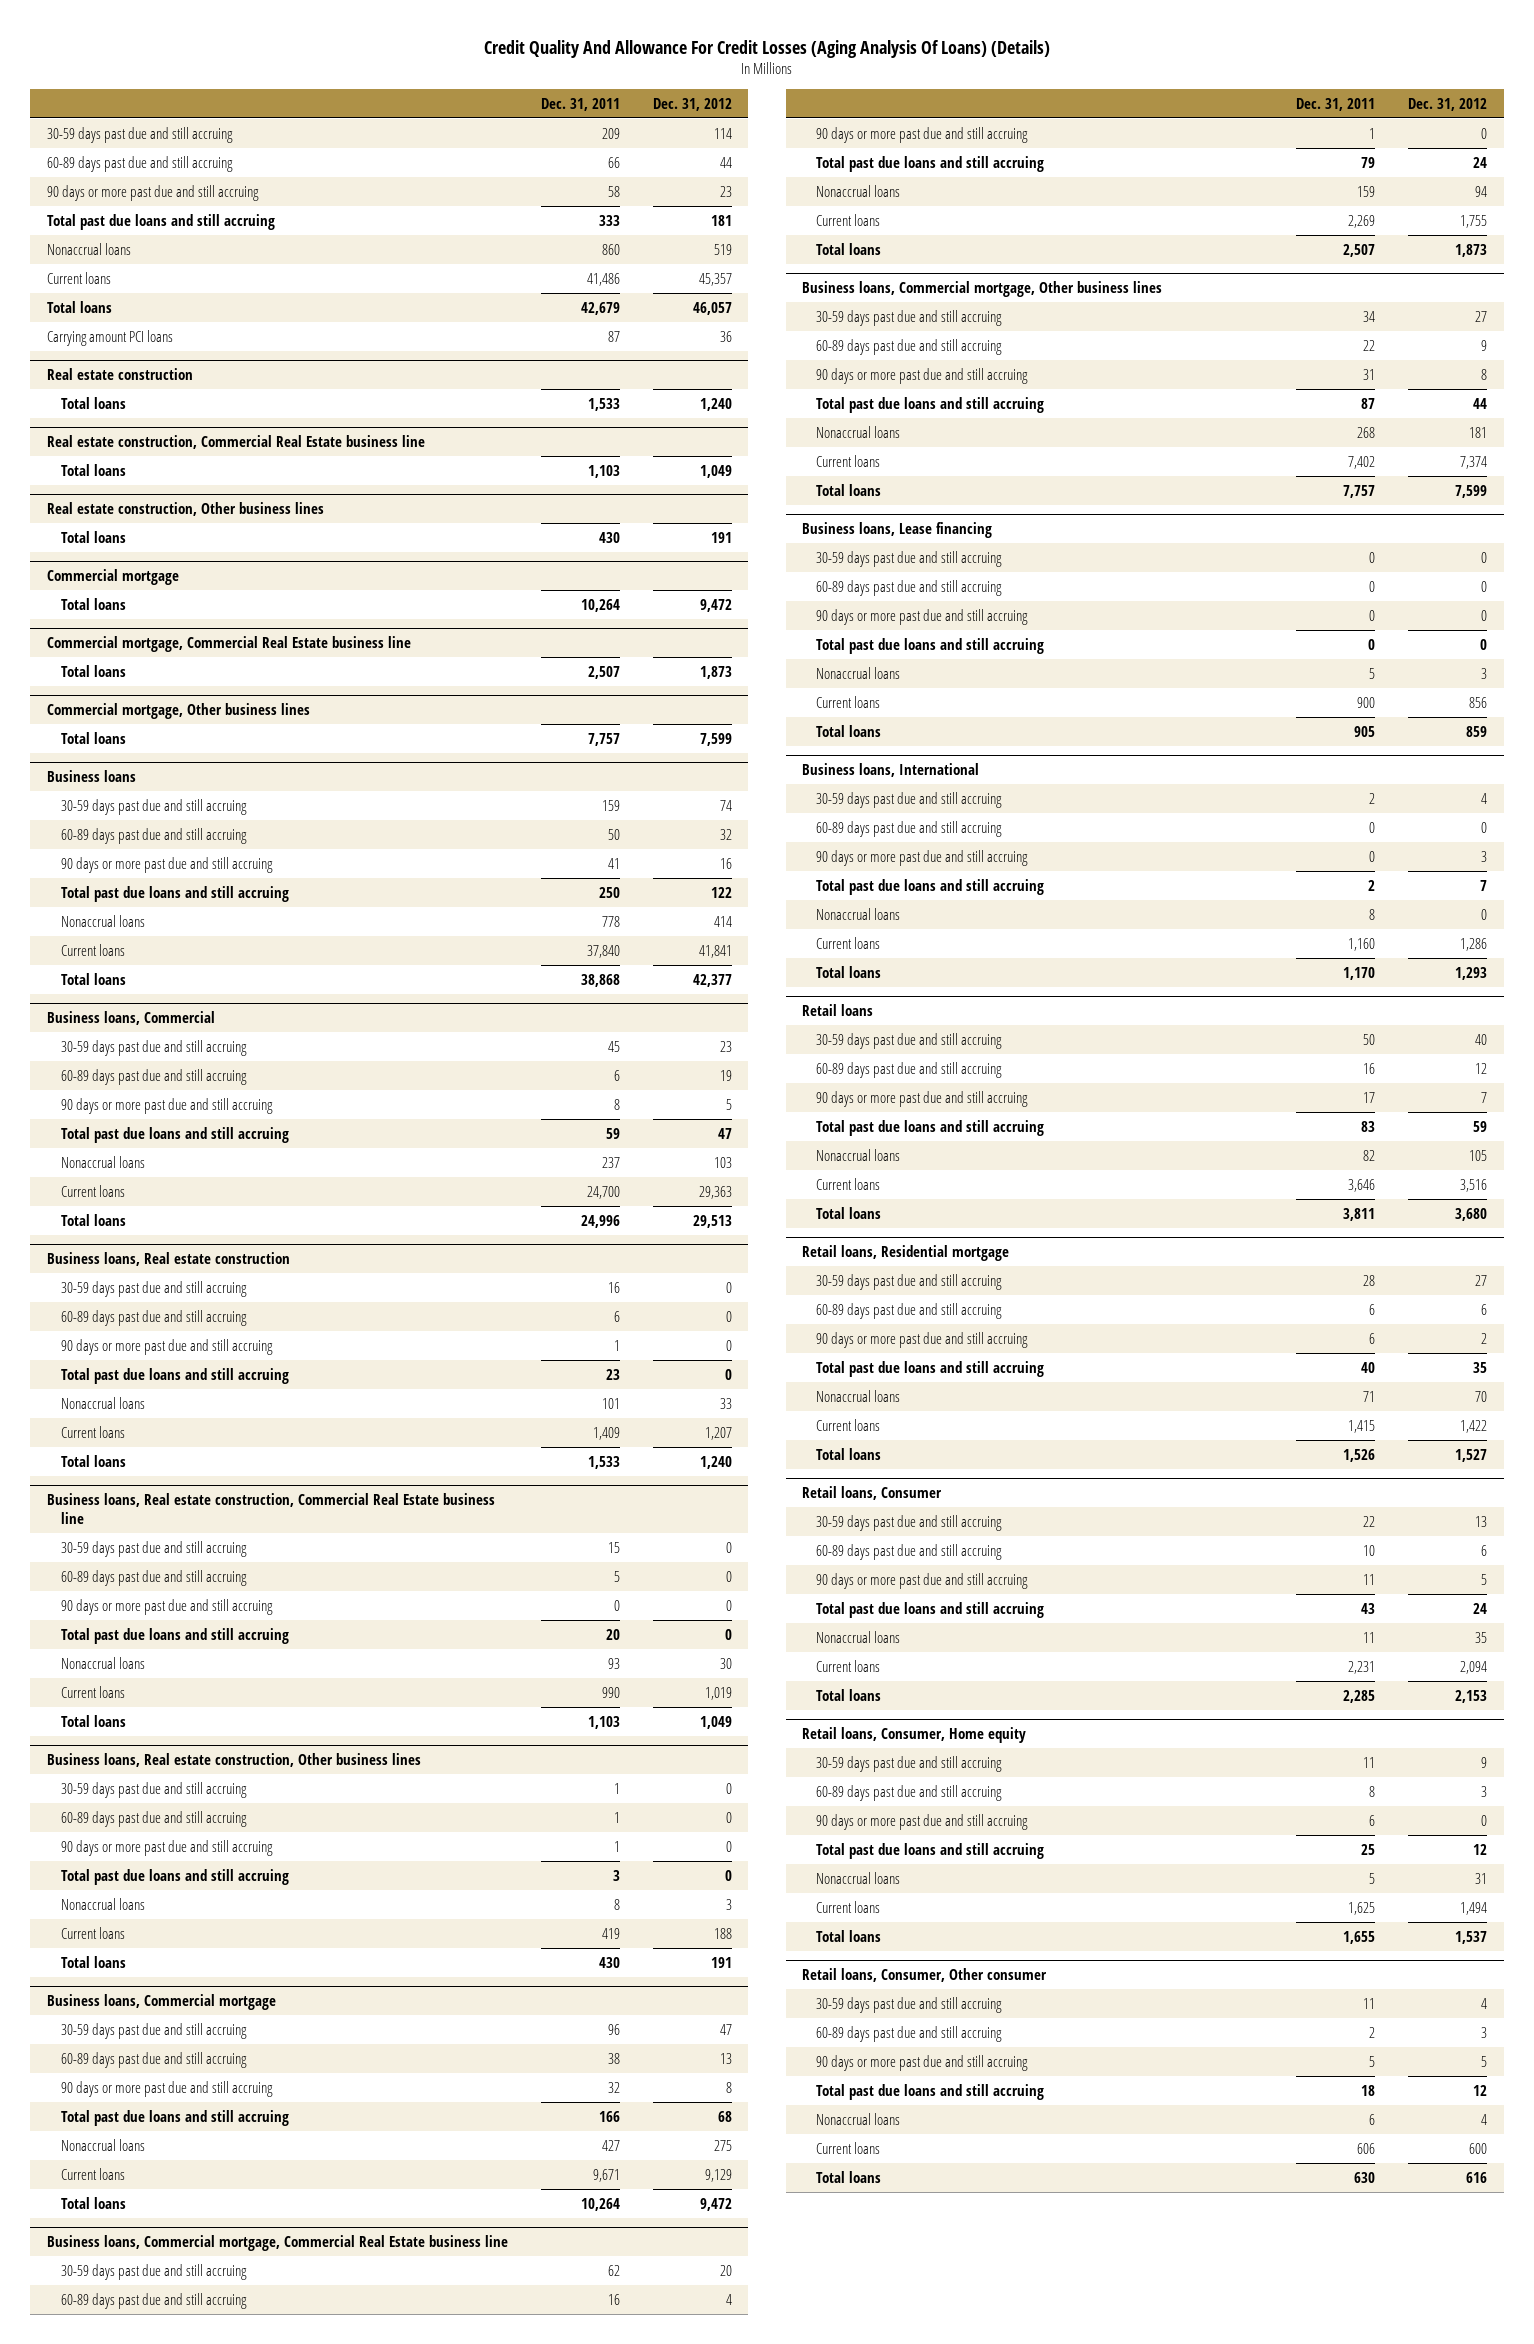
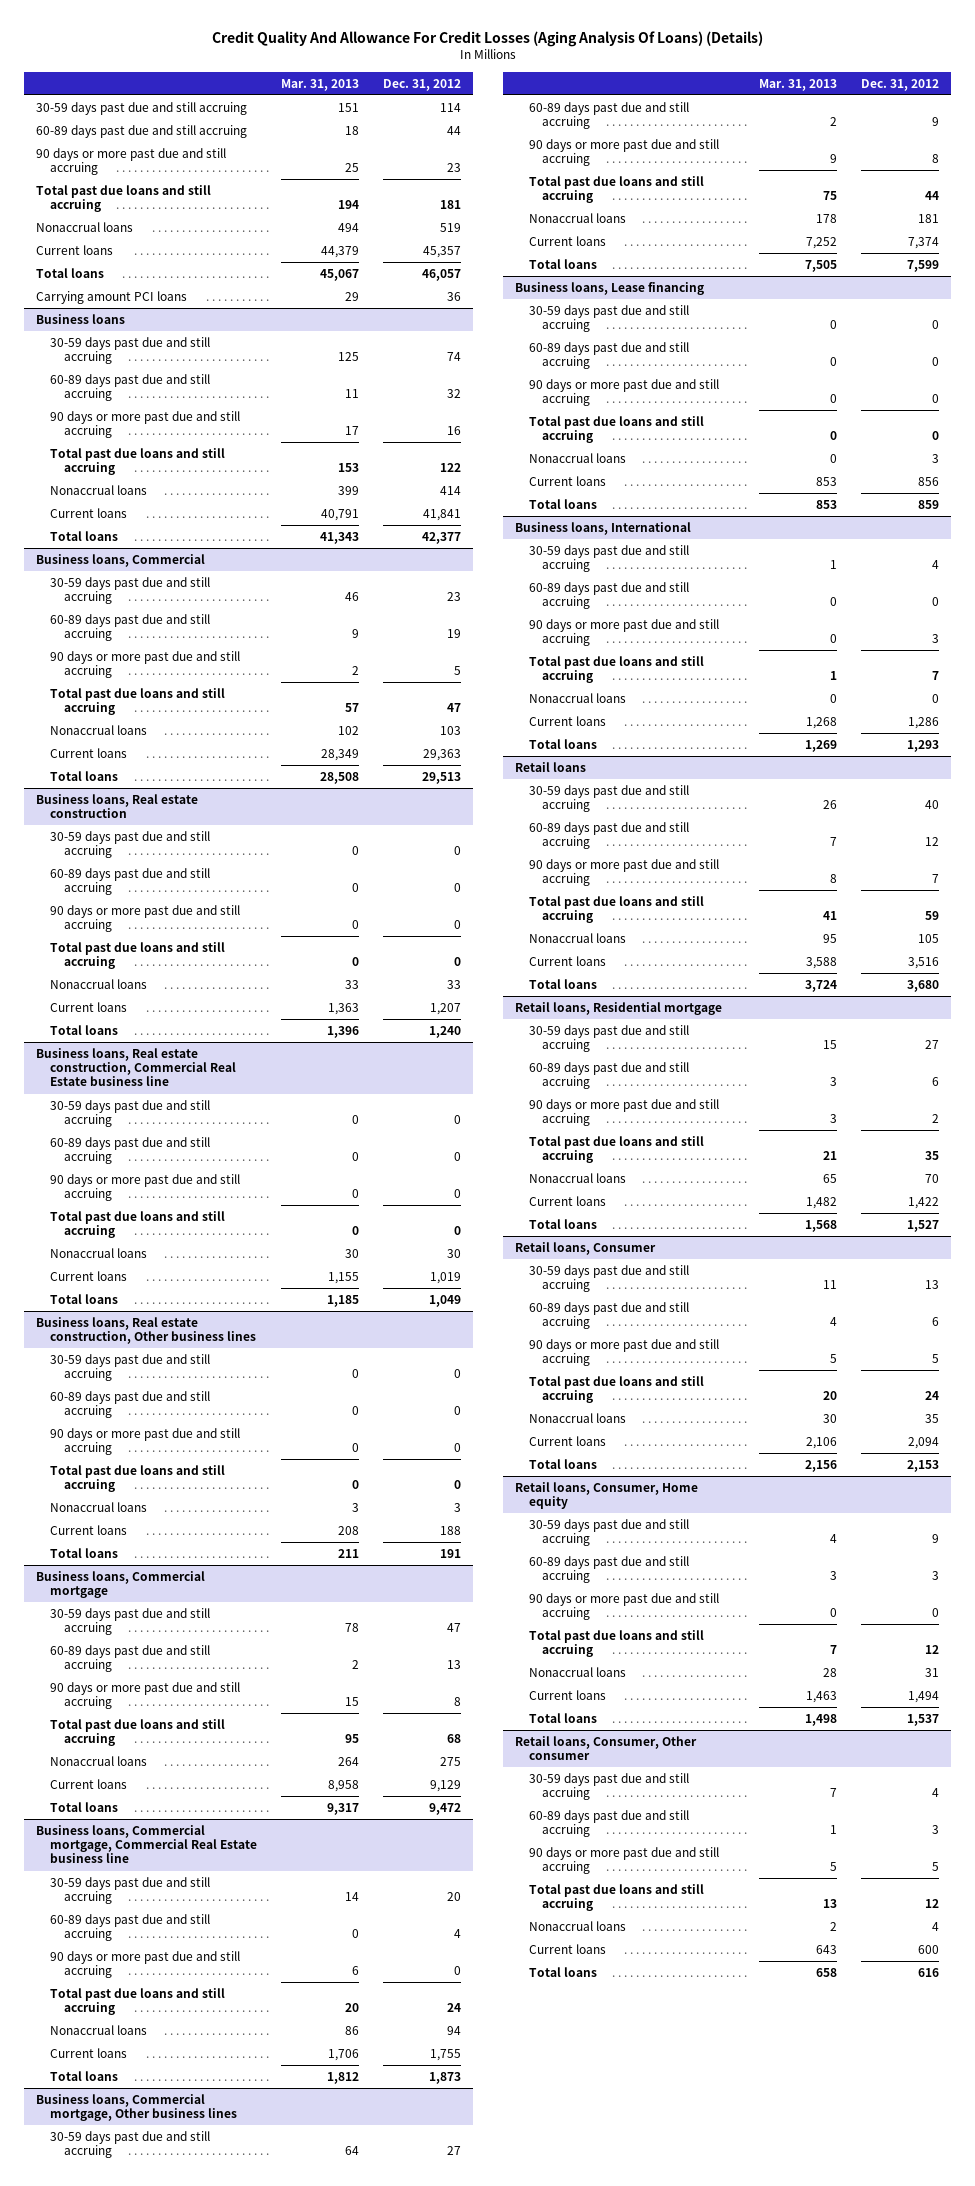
- | Dec. 31, 2011 | Dec. 31, 2012
+ | Mar. 31, 2013 | Dec. 31, 2012
- Real estate construction
- Total loans | 1,533 | 1,240
- Real estate construction, Commercial Real Estate business line
- Total loans | 1,103 | 1,049
- Real estate construction, Other business lines
- Total loans | 430 | 191
- Commercial mortgage
- Total loans | 10,264 | 9,472
- Commercial mortgage, Commercial Real Estate business line
- Total loans | 2,507 | 1,873
- Commercial mortgage, Other business lines
- Total loans | 7,757 | 7,599

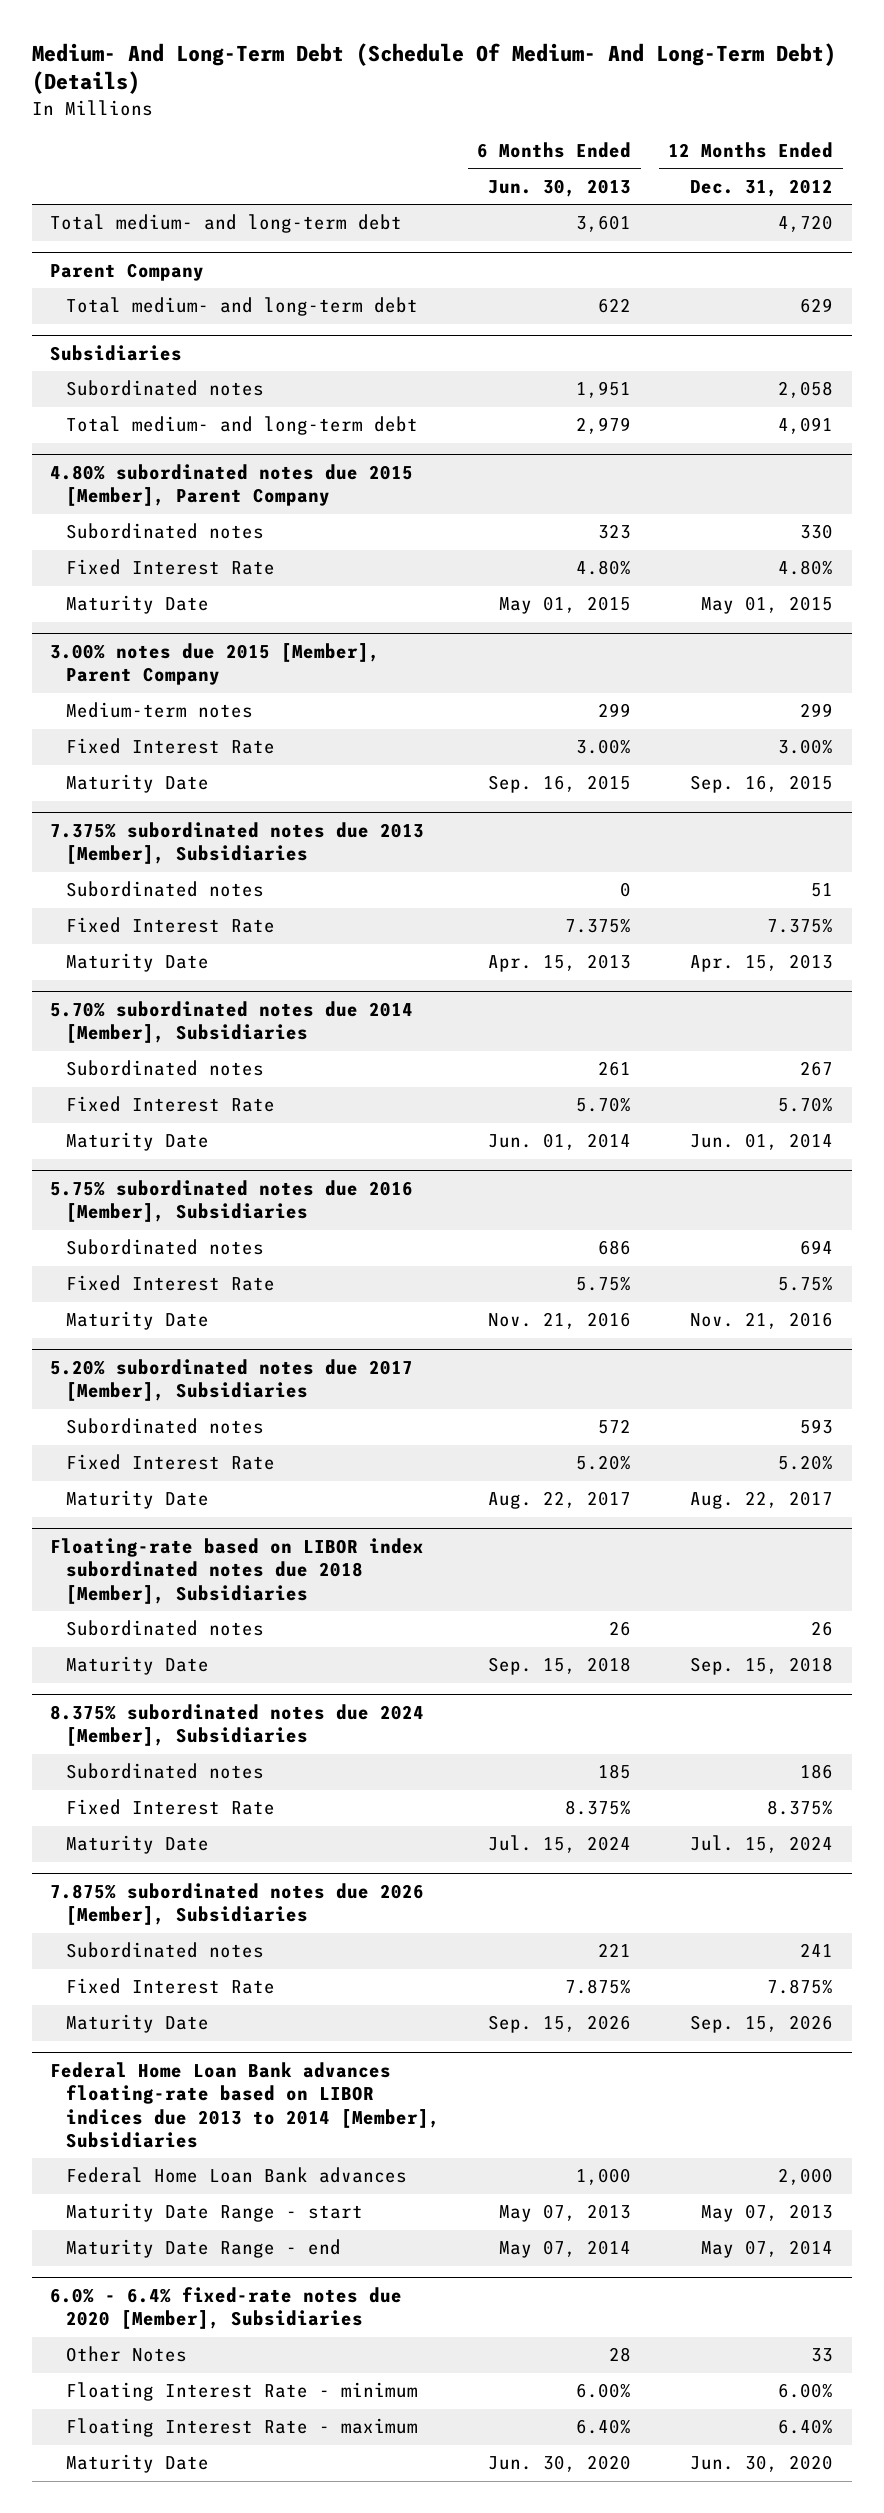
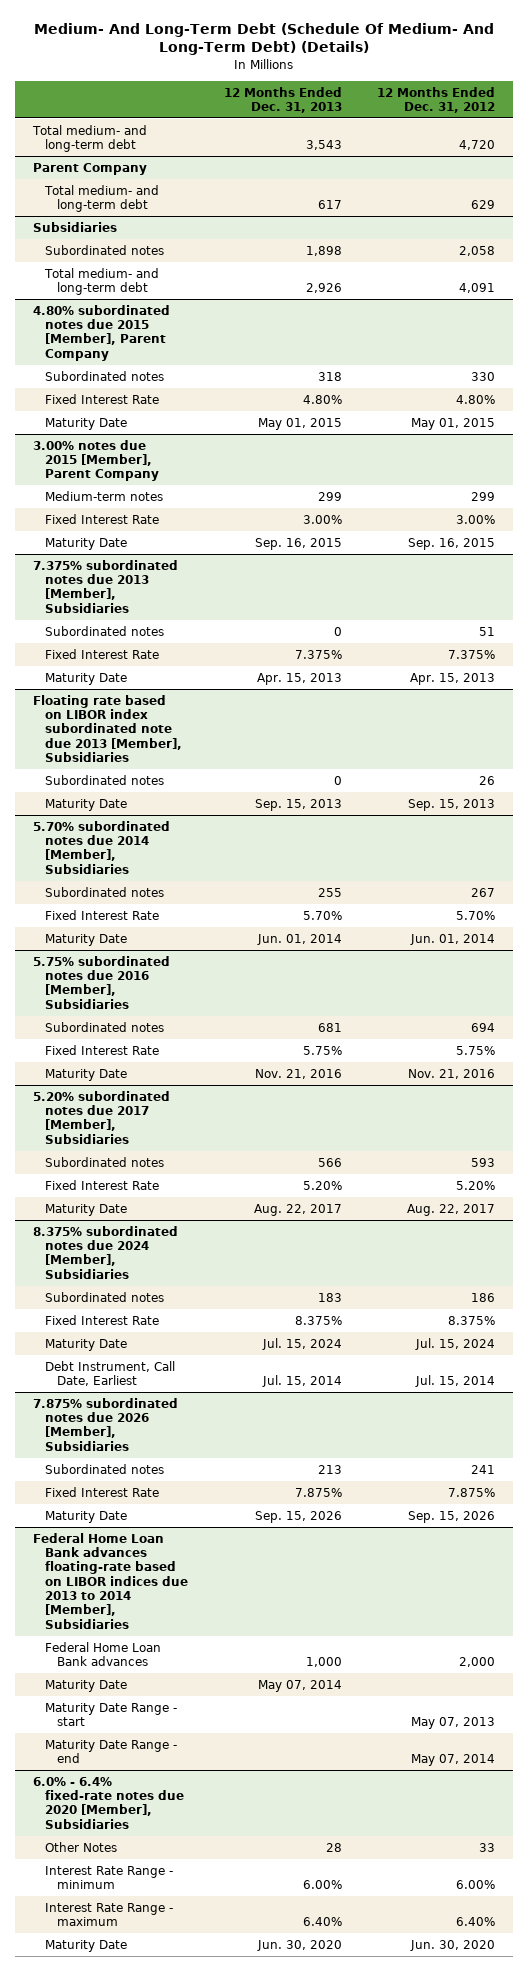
- | 6 Months Ended Jun. 30, 2013 | 12 Months Ended Dec. 31, 2012
+ | 12 Months Ended Dec. 31, 2013 | 12 Months Ended Dec. 31, 2012
+ Floating rate based on LIBOR index subordinated note due 2013 [Member], Subsidiaries
+ Subordinated notes | 0 | 26
+ Maturity Date | Sep. 15, 2013 | Sep. 15, 2013
- Floating-rate based on LIBOR index subordinated notes due 2018 [Member], Subsidiaries
- Subordinated notes | 26 | 26
- Maturity Date | Sep. 15, 2018 | Sep. 15, 2018
@ 8.375% subordinated notes due 2024 [Member], Subsidiaries
+ Debt Instrument, Call Date, Earliest | Jul. 15, 2014 | Jul. 15, 2014
@ Federal Home Loan Bank advances floating-rate based on LIBOR indices due 2013 to 2014 [Member], Subsidiaries
+ Maturity Date | May 07, 2014 |
@ 6.0% - 6.4% fixed-rate notes due 2020 [Member], Subsidiaries
- Floating Interest Rate - minimum | 6.00% | 6.00%
- Floating Interest Rate - maximum | 6.40% | 6.40%
+ Interest Rate Range - minimum | 6.00% | 6.00%
+ Interest Rate Range - maximum | 6.40% | 6.40%

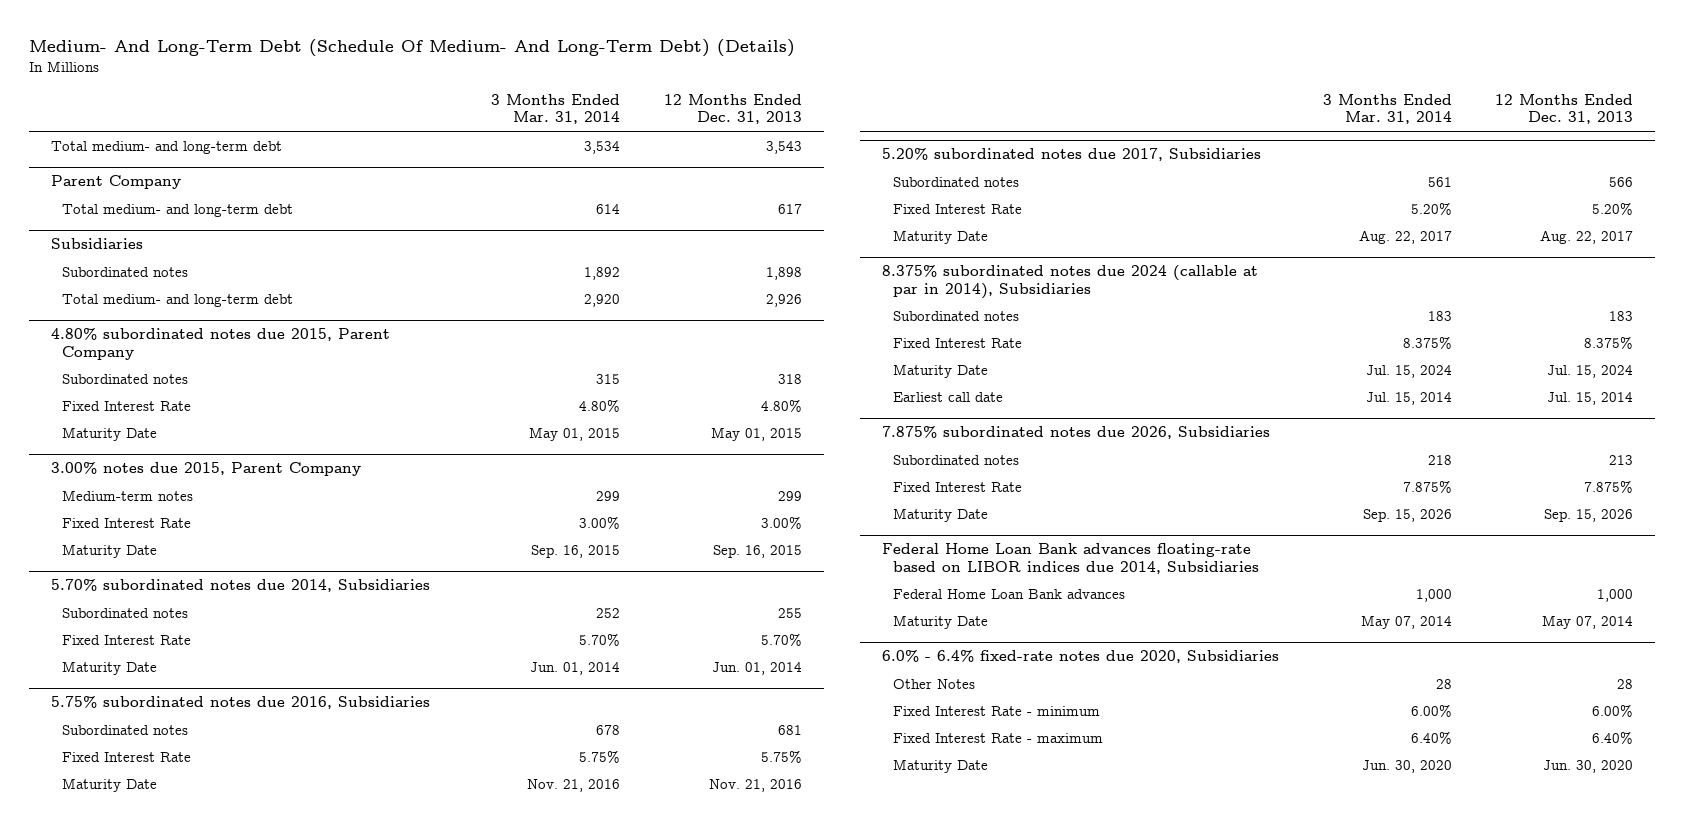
- | 12 Months Ended Dec. 31, 2013 | 12 Months Ended Dec. 31, 2012
+ | 3 Months Ended Mar. 31, 2014 | 12 Months Ended Dec. 31, 2013
- 4.80% subordinated notes due 2015 [Member], Parent Company
+ 4.80% subordinated notes due 2015, Parent Company
- 3.00% notes due 2015 [Member], Parent Company
+ 3.00% notes due 2015, Parent Company
- 7.375% subordinated notes due 2013 [Member], Subsidiaries
- Subordinated notes | 0 | 51
- Fixed Interest Rate | 7.375% | 7.375%
- Maturity Date | Apr. 15, 2013 | Apr. 15, 2013
- Floating rate based on LIBOR index subordinated note due 2013 [Member], Subsidiaries
- Subordinated notes | 0 | 26
- Maturity Date | Sep. 15, 2013 | Sep. 15, 2013
- 5.70% subordinated notes due 2014 [Member], Subsidiaries
+ 5.70% subordinated notes due 2014, Subsidiaries
- 5.75% subordinated notes due 2016 [Member], Subsidiaries
+ 5.75% subordinated notes due 2016, Subsidiaries
- 5.20% subordinated notes due 2017 [Member], Subsidiaries
+ 5.20% subordinated notes due 2017, Subsidiaries
- 8.375% subordinated notes due 2024 [Member], Subsidiaries
+ 8.375% subordinated notes due 2024 (callable at par in 2014), Subsidiaries
- Debt Instrument, Call Date, Earliest | Jul. 15, 2014 | Jul. 15, 2014
- 7.875% subordinated notes due 2026 [Member], Subsidiaries
+ Earliest call date | Jul. 15, 2014 | Jul. 15, 2014
+ 7.875% subordinated notes due 2026, Subsidiaries
- Federal Home Loan Bank advances floating-rate based on LIBOR indices due 2013 to 2014 [Member], Subsidiaries
+ Federal Home Loan Bank advances floating-rate based on LIBOR indices due 2014, Subsidiaries
- Maturity Date Range - start | | May 07, 2013
- Maturity Date Range - end | | May 07, 2014
- 6.0% - 6.4% fixed-rate notes due 2020 [Member], Subsidiaries
+ 6.0% - 6.4% fixed-rate notes due 2020, Subsidiaries
- Interest Rate Range - minimum | 6.00% | 6.00%
- Interest Rate Range - maximum | 6.40% | 6.40%
+ Fixed Interest Rate - minimum | 6.00% | 6.00%
+ Fixed Interest Rate - maximum | 6.40% | 6.40%

